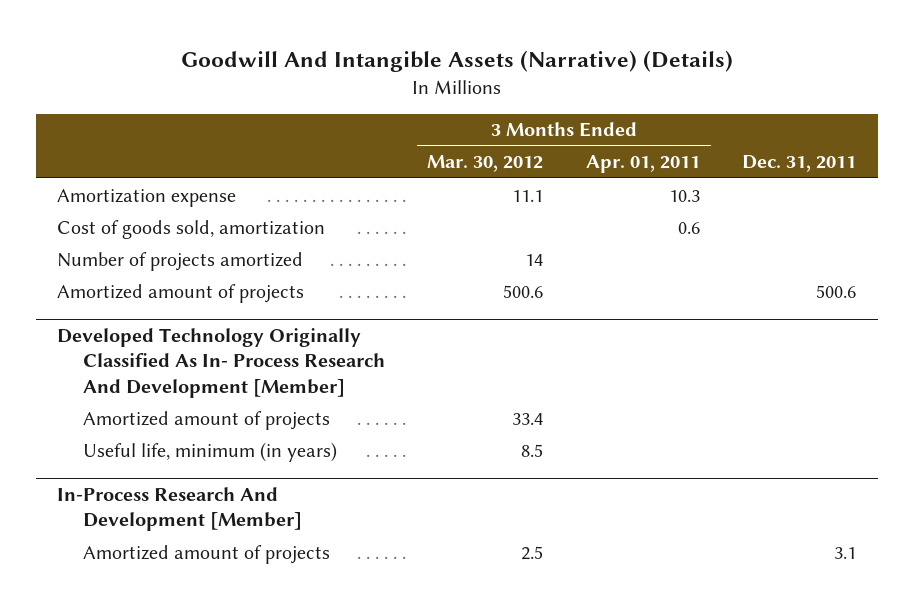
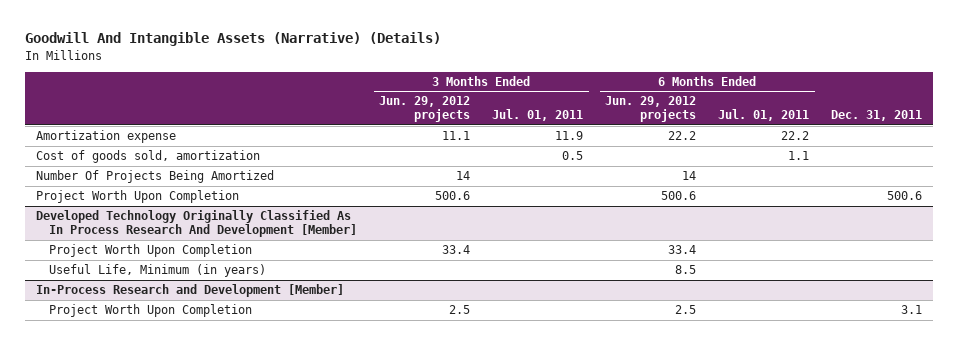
- | 3 Months Ended Mar. 30, 2012 | 3 Months Ended Apr. 01, 2011 | Dec. 31, 2011
+ | 3 Months Ended Jun. 29, 2012 projects | 3 Months Ended Jul. 01, 2011 | 6 Months Ended Jun. 29, 2012 projects | 6 Months Ended Jul. 01, 2011 | Dec. 31, 2011
- Number of projects amortized | 14 | |
- Amortized amount of projects | 500.6 | | 500.6
- Developed Technology Originally Classified As In- Process Research And Development [Member]
- Amortized amount of projects | 33.4 | |
- Useful life, minimum (in years) | 8.5 | |
- In-Process Research And Development [Member]
- Amortized amount of projects | 2.5 | | 3.1
+ Number Of Projects Being Amortized | 14 | | 14 | |
+ Project Worth Upon Completion | 500.6 | | 500.6 | | 500.6
+ Developed Technology Originally Classified As In Process Research And Development [Member]
+ Project Worth Upon Completion | 33.4 | | 33.4 | |
+ Useful Life, Minimum (in years) | | | 8.5 | |
+ In-Process Research and Development [Member]
+ Project Worth Upon Completion | 2.5 | | 2.5 | | 3.1

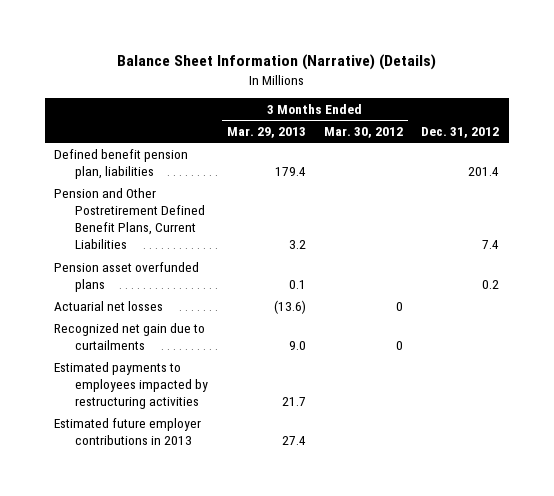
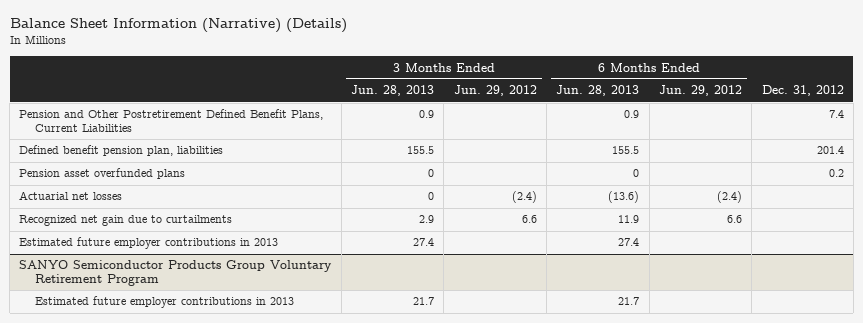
- | 3 Months Ended Mar. 29, 2013 | 3 Months Ended Mar. 30, 2012 | Dec. 31, 2012
+ | 3 Months Ended Jun. 28, 2013 | 3 Months Ended Jun. 29, 2012 | 6 Months Ended Jun. 28, 2013 | 6 Months Ended Jun. 29, 2012 | Dec. 31, 2012
moved down: Defined benefit pension plan, liabilities | 155.5 | | 155.5 | | 201.4
- Estimated payments to employees impacted by restructuring activities | 21.7 | |
+ SANYO Semiconductor Products Group Voluntary Retirement Program
+ Estimated future employer contributions in 2013 | 21.7 | | 21.7 | |

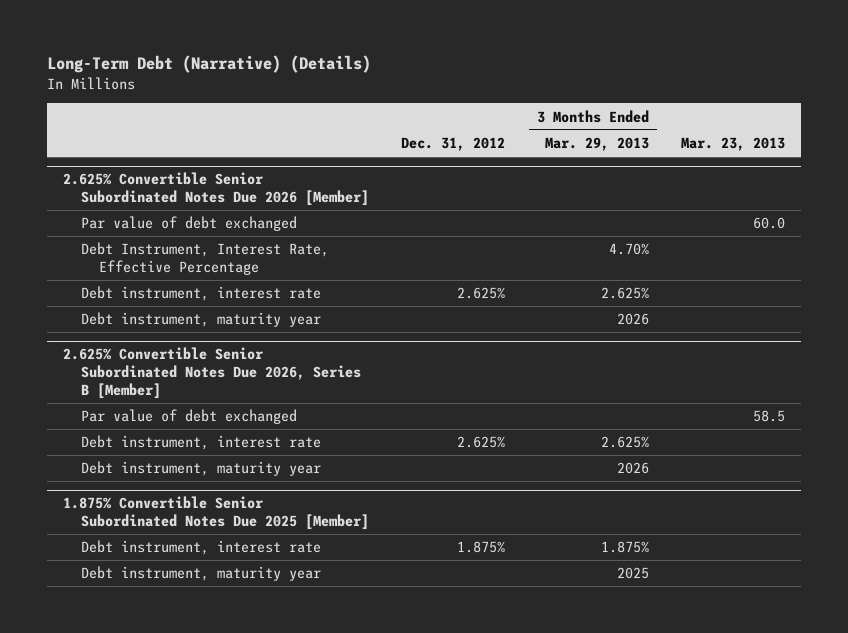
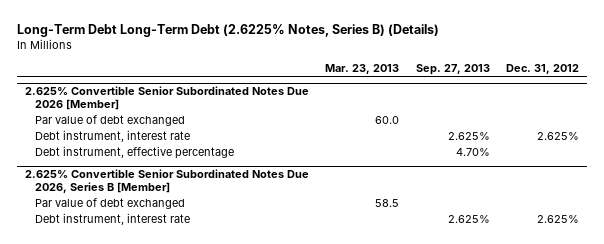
- Long-Term Debt (Narrative) (Details)
+ Long-Term Debt Long-Term Debt (2.6225% Notes, Series B) (Details)
- | Dec. 31, 2012 | 3 Months Ended Mar. 29, 2013 | Mar. 23, 2013
+ | Mar. 23, 2013 | Sep. 27, 2013 | Dec. 31, 2012
@ 2.625% Convertible Senior Subordinated Notes Due 2026 [Member]
- Debt Instrument, Interest Rate, Effective Percentage | | 4.70% |
- Debt instrument, maturity year | | 2026 |
+ Debt instrument, effective percentage | | 4.70% |
@ 2.625% Convertible Senior Subordinated Notes Due 2026, Series B [Member]
- Debt instrument, maturity year | | 2026 |
- 1.875% Convertible Senior Subordinated Notes Due 2025 [Member]
- Debt instrument, interest rate | 1.875% | 1.875% |
- Debt instrument, maturity year | | 2025 |

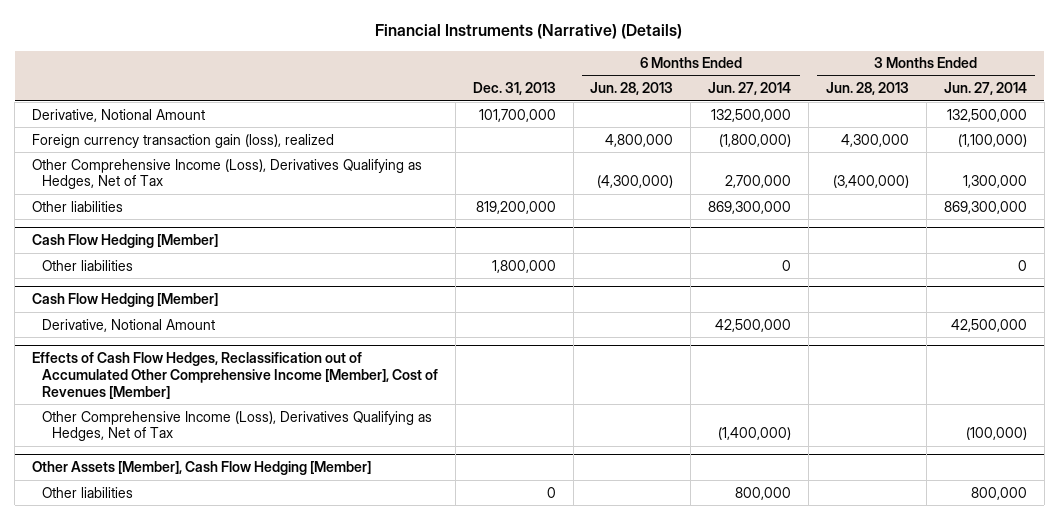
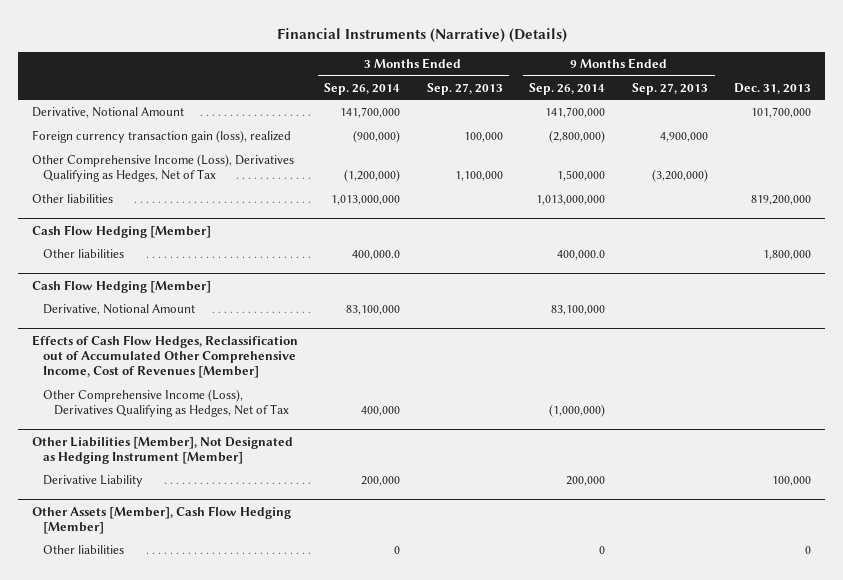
- | Dec. 31, 2013 | 6 Months Ended Jun. 28, 2013 | 6 Months Ended Jun. 27, 2014 | 3 Months Ended Jun. 28, 2013 | 3 Months Ended Jun. 27, 2014
+ | 3 Months Ended Sep. 26, 2014 | 3 Months Ended Sep. 27, 2013 | 9 Months Ended Sep. 26, 2014 | 9 Months Ended Sep. 27, 2013 | Dec. 31, 2013
- Effects of Cash Flow Hedges, Reclassification out of Accumulated Other Comprehensive Income [Member], Cost of Revenues [Member]
+ Effects of Cash Flow Hedges, Reclassification out of Accumulated Other Comprehensive Income, Cost of Revenues [Member]
+ Other Liabilities [Member], Not Designated as Hedging Instrument [Member]
+ Derivative Liability | 200,000 | | 200,000 | | 100,000

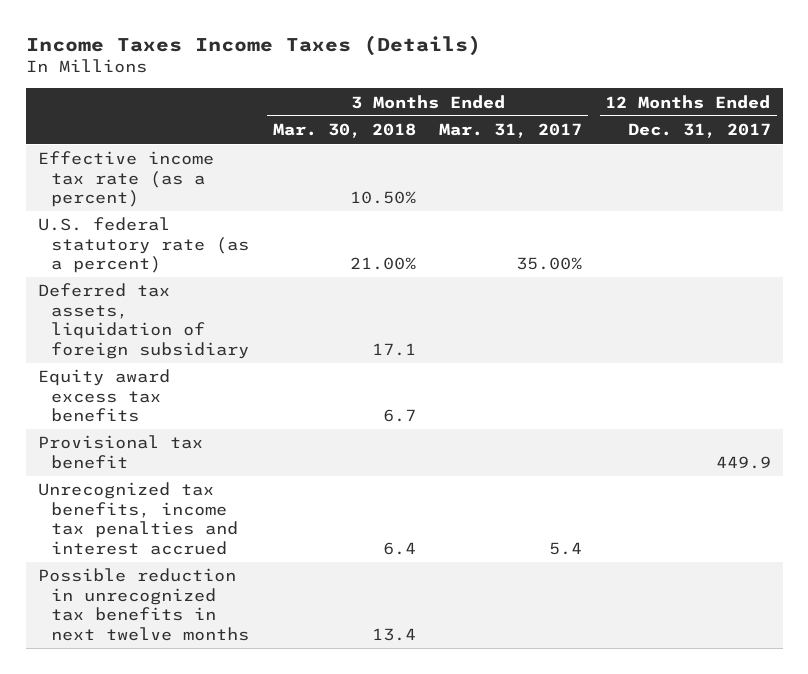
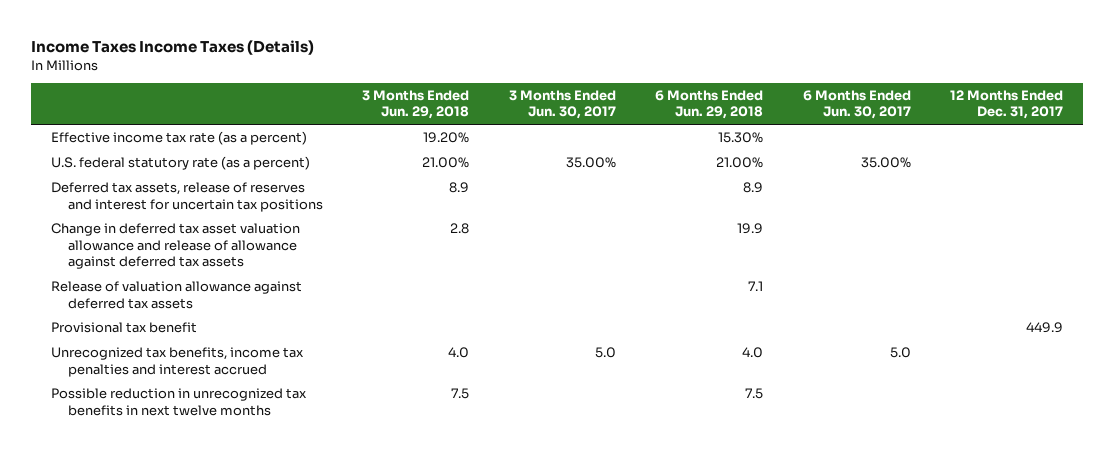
- | 3 Months Ended Mar. 30, 2018 | 3 Months Ended Mar. 31, 2017 | 12 Months Ended Dec. 31, 2017
+ | 3 Months Ended Jun. 29, 2018 | 3 Months Ended Jun. 30, 2017 | 6 Months Ended Jun. 29, 2018 | 6 Months Ended Jun. 30, 2017 | 12 Months Ended Dec. 31, 2017
- Deferred tax assets, liquidation of foreign subsidiary | 17.1 | |
- Equity award excess tax benefits | 6.7 | |
+ Deferred tax assets, release of reserves and interest for uncertain tax positions | 8.9 | | 8.9 | |
+ Change in deferred tax asset valuation allowance and release of allowance against deferred tax assets | 2.8 | | 19.9 | |
+ Release of valuation allowance against deferred tax assets | | | 7.1 | |

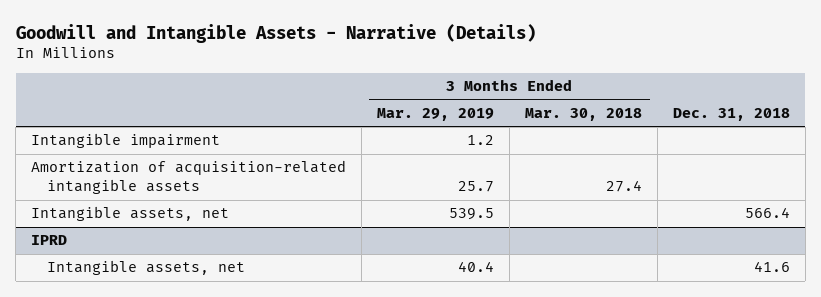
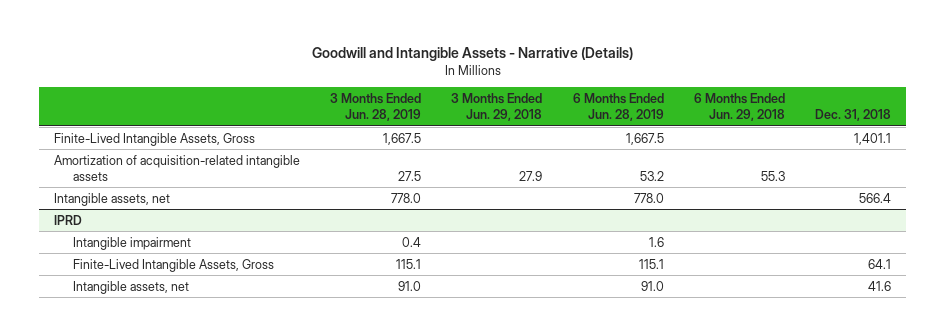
- | 3 Months Ended Mar. 29, 2019 | 3 Months Ended Mar. 30, 2018 | Dec. 31, 2018
+ | 3 Months Ended Jun. 28, 2019 | 3 Months Ended Jun. 29, 2018 | 6 Months Ended Jun. 28, 2019 | 6 Months Ended Jun. 29, 2018 | Dec. 31, 2018
- Intangible impairment | 1.2 | |
+ Finite-Lived Intangible Assets, Gross | 1,667.5 | | 1,667.5 | | 1,401.1
@ IPRD
+ Intangible impairment | 0.4 | | 1.6 | |
+ Finite-Lived Intangible Assets, Gross | 115.1 | | 115.1 | | 64.1

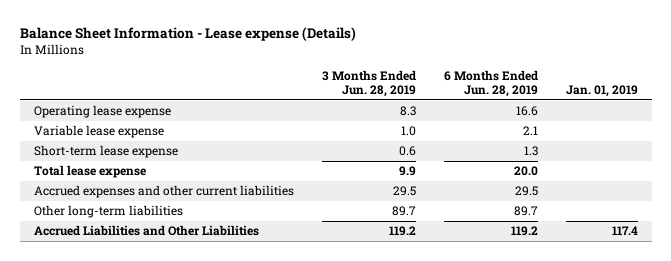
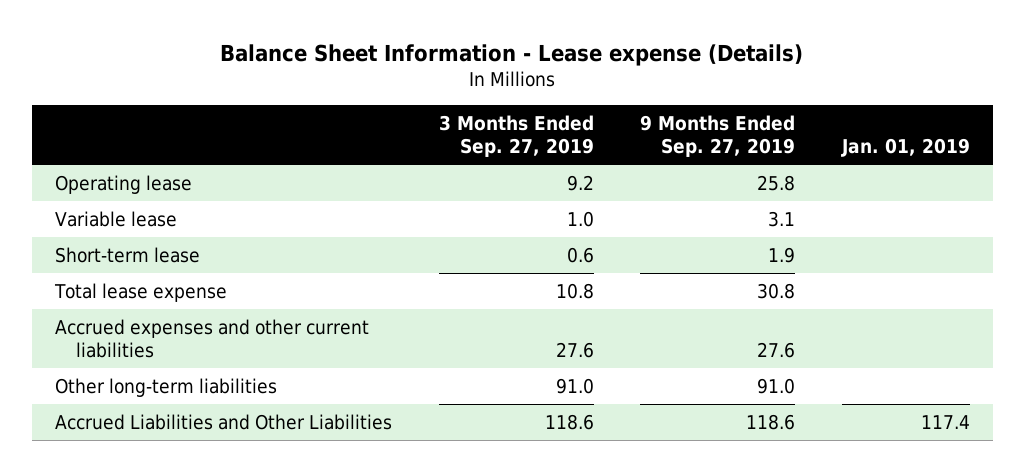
- | 3 Months Ended Jun. 28, 2019 | 6 Months Ended Jun. 28, 2019 | Jan. 01, 2019
+ | 3 Months Ended Sep. 27, 2019 | 9 Months Ended Sep. 27, 2019 | Jan. 01, 2019
- Operating lease expense | 8.3 | 16.6 |
- Variable lease expense | 1.0 | 2.1 |
- Short-term lease expense | 0.6 | 1.3 |
+ Operating lease | 9.2 | 25.8 |
+ Variable lease | 1.0 | 3.1 |
+ Short-term lease | 0.6 | 1.9 |

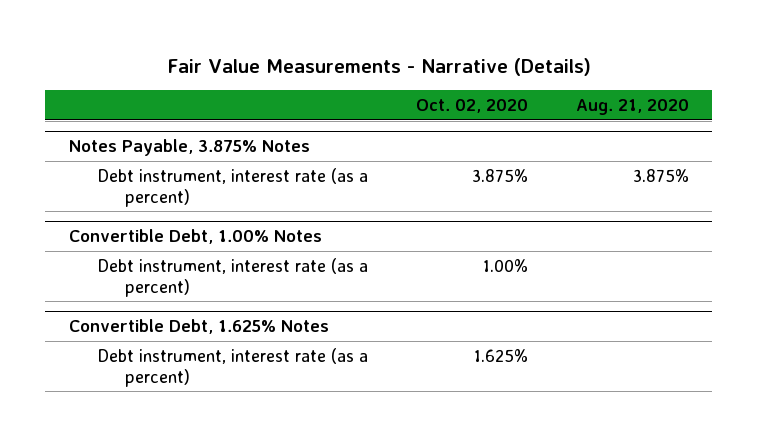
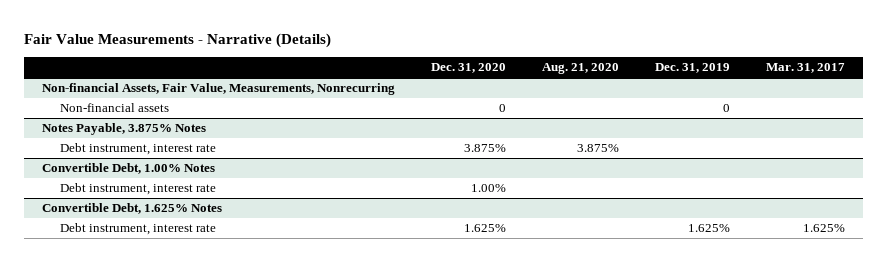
- | Oct. 02, 2020 | Aug. 21, 2020
+ | Dec. 31, 2020 | Aug. 21, 2020 | Dec. 31, 2019 | Mar. 31, 2017
+ Non-financial Assets, Fair Value, Measurements, Nonrecurring
+ Non-financial assets | 0 | | 0 |
@ Notes Payable, 3.875% Notes
- Debt instrument, interest rate (as a percent) | 3.875% | 3.875%
+ Debt instrument, interest rate | 3.875% | 3.875% | |
@ Convertible Debt, 1.00% Notes
- Debt instrument, interest rate (as a percent) | 1.00% |
+ Debt instrument, interest rate | 1.00% | | |
@ Convertible Debt, 1.625% Notes
- Debt instrument, interest rate (as a percent) | 1.625% |
+ Debt instrument, interest rate | 1.625% | | 1.625% | 1.625%

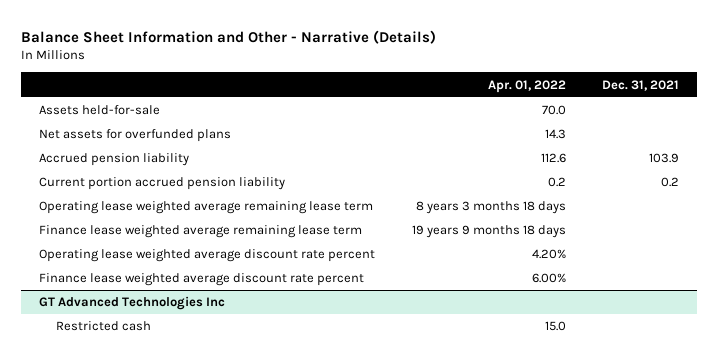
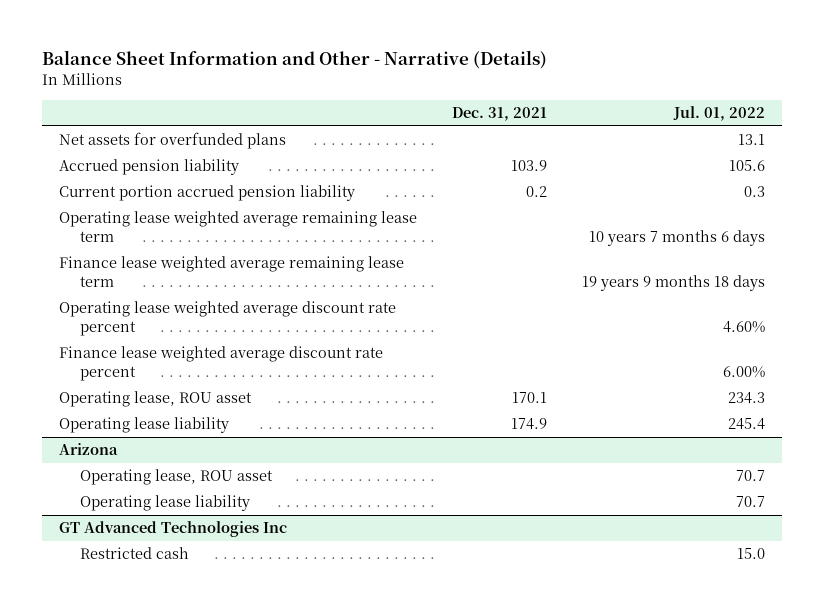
- | Apr. 01, 2022 | Dec. 31, 2021
+ | Dec. 31, 2021 | Jul. 01, 2022
- Assets held-for-sale | 70.0 |
+ Operating lease, ROU asset | 170.1 | 234.3
+ Operating lease liability | 174.9 | 245.4
+ Arizona
+ Operating lease, ROU asset | | 70.7
+ Operating lease liability | | 70.7

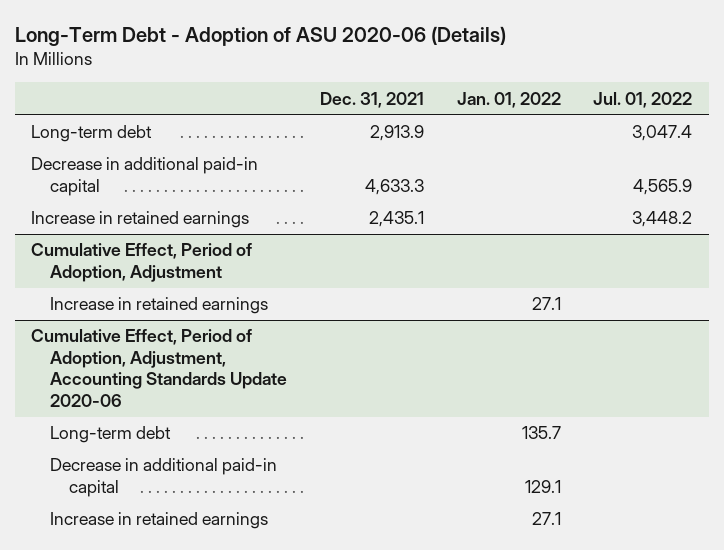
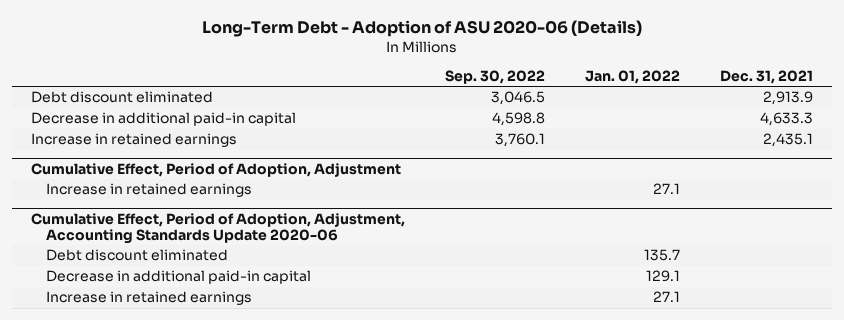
- | Dec. 31, 2021 | Jan. 01, 2022 | Jul. 01, 2022
+ | Sep. 30, 2022 | Jan. 01, 2022 | Dec. 31, 2021
- Long-term debt | 2,913.9 | | 3,047.4
+ Debt discount eliminated | 3,046.5 | | 2,913.9
@ Cumulative Effect, Period of Adoption, Adjustment, Accounting Standards Update 2020-06
- Long-term debt | | 135.7 |
+ Debt discount eliminated | | 135.7 |

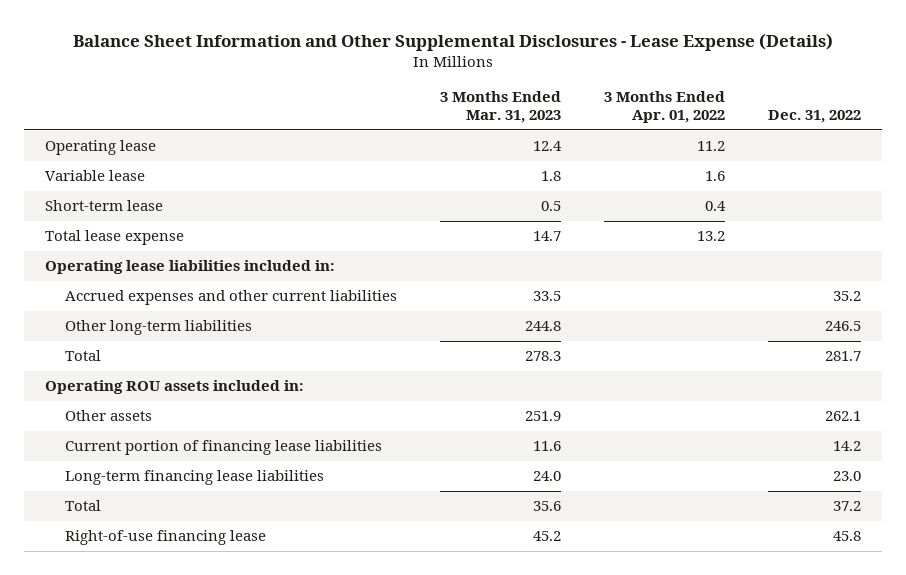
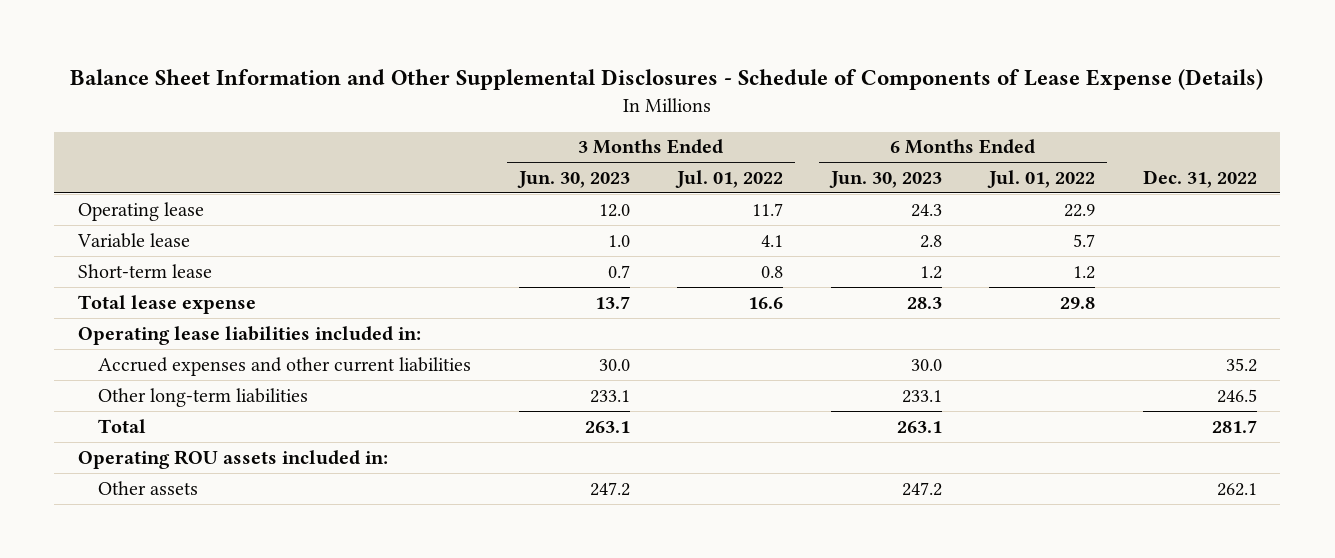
- Balance Sheet Information and Other Supplemental Disclosures - Lease Expense (Details)
+ Balance Sheet Information and Other Supplemental Disclosures - Schedule of Components of Lease Expense (Details)
- | 3 Months Ended Mar. 31, 2023 | 3 Months Ended Apr. 01, 2022 | Dec. 31, 2022
+ | 3 Months Ended Jun. 30, 2023 | 3 Months Ended Jul. 01, 2022 | 6 Months Ended Jun. 30, 2023 | 6 Months Ended Jul. 01, 2022 | Dec. 31, 2022
- Current portion of financing lease liabilities | 11.6 | | 14.2
- Long-term financing lease liabilities | 24.0 | | 23.0
- Total | 35.6 | | 37.2
- Right-of-use financing lease | 45.2 | | 45.8

